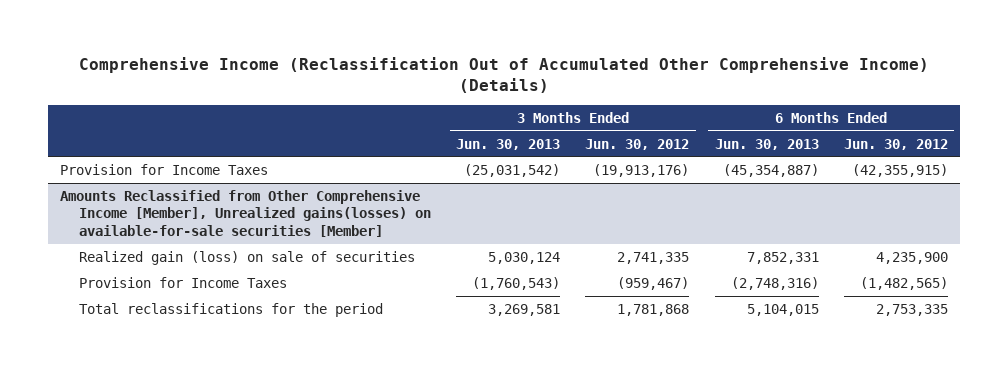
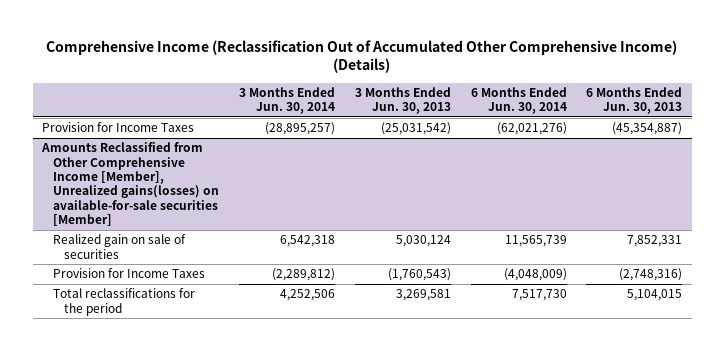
- | 3 Months Ended Jun. 30, 2013 | 3 Months Ended Jun. 30, 2012 | 6 Months Ended Jun. 30, 2013 | 6 Months Ended Jun. 30, 2012
+ | 3 Months Ended Jun. 30, 2014 | 3 Months Ended Jun. 30, 2013 | 6 Months Ended Jun. 30, 2014 | 6 Months Ended Jun. 30, 2013
@ Amounts Reclassified from Other Comprehensive Income [Member], Unrealized gains(losses) on available-for-sale securities [Member]
- Realized gain (loss) on sale of securities | 5,030,124 | 2,741,335 | 7,852,331 | 4,235,900
+ Realized gain on sale of securities | 6,542,318 | 5,030,124 | 11,565,739 | 7,852,331

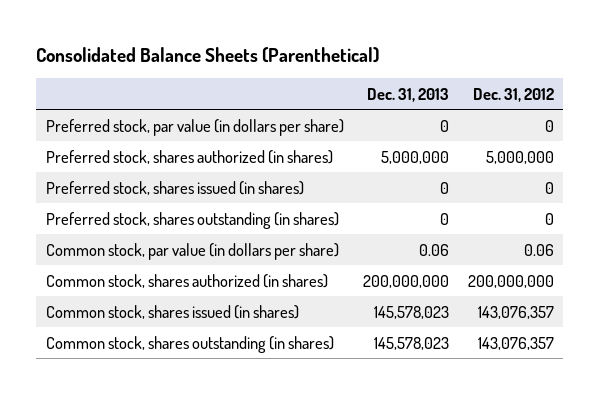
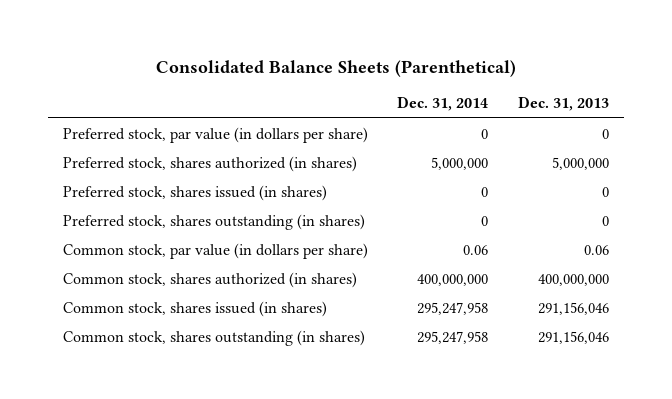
- | Dec. 31, 2013 | Dec. 31, 2012
+ | Dec. 31, 2014 | Dec. 31, 2013
- Common stock, shares authorized (in shares) | 200,000,000 | 200,000,000
- Common stock, shares issued (in shares) | 145,578,023 | 143,076,357
- Common stock, shares outstanding (in shares) | 145,578,023 | 143,076,357
+ Common stock, shares authorized (in shares) | 400,000,000 | 400,000,000
+ Common stock, shares issued (in shares) | 295,247,958 | 291,156,046
+ Common stock, shares outstanding (in shares) | 295,247,958 | 291,156,046

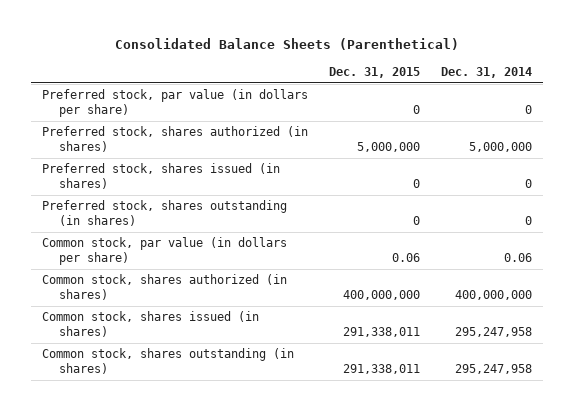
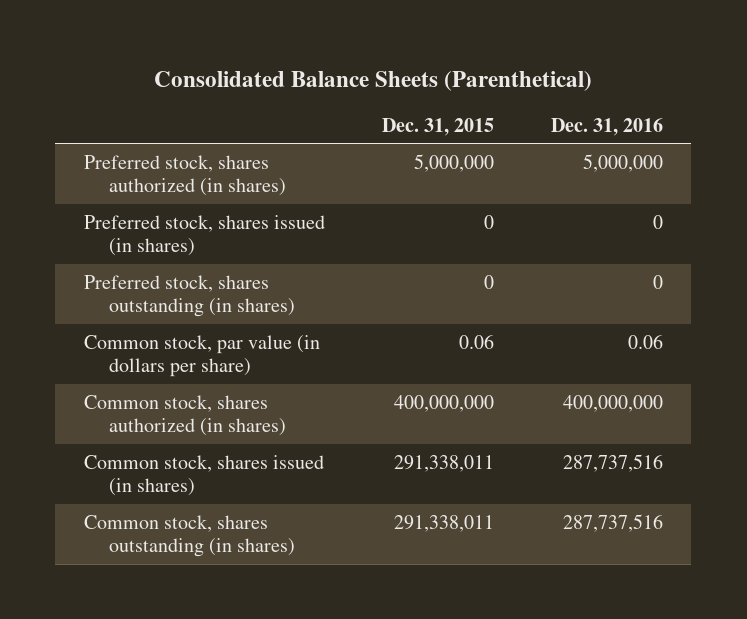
- | Dec. 31, 2015 | Dec. 31, 2014
+ | Dec. 31, 2015 | Dec. 31, 2016
- Preferred stock, par value (in dollars per share) | 0 | 0

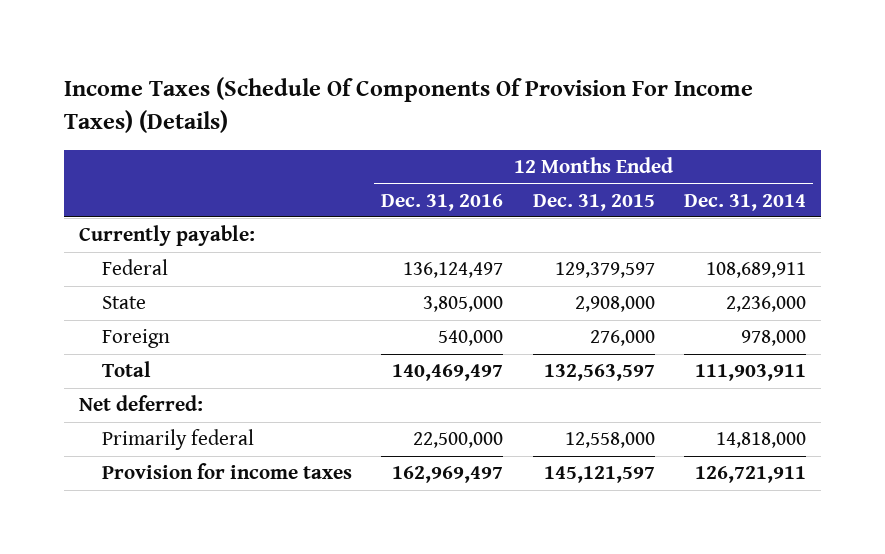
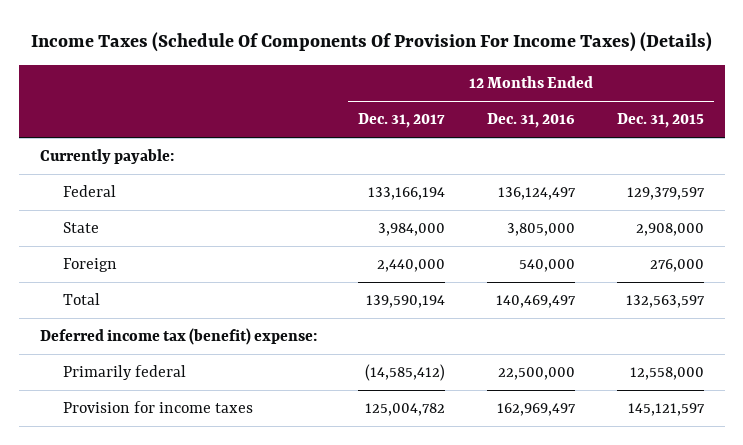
- | 12 Months Ended Dec. 31, 2016 | 12 Months Ended Dec. 31, 2015 | 12 Months Ended Dec. 31, 2014
+ | 12 Months Ended Dec. 31, 2017 | 12 Months Ended Dec. 31, 2016 | 12 Months Ended Dec. 31, 2015
- Net deferred:
+ Deferred income tax (benefit) expense:

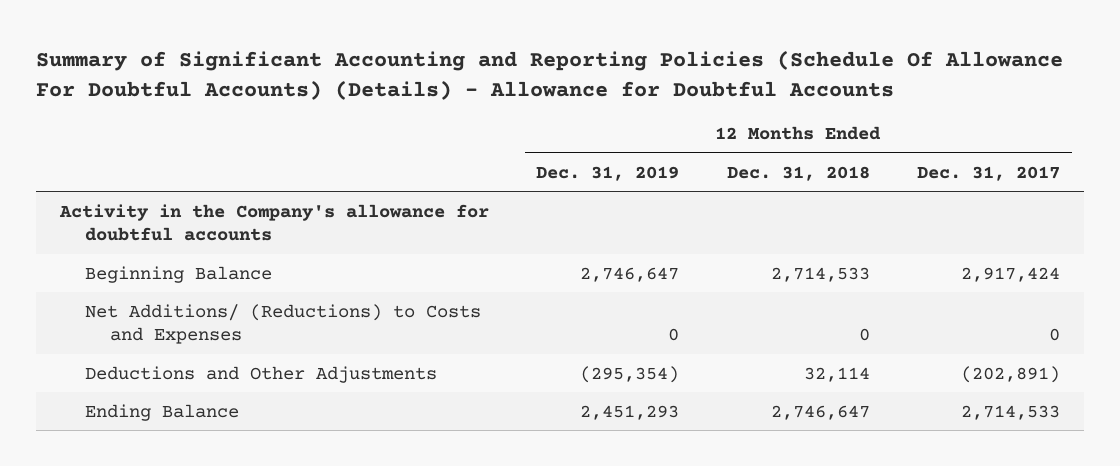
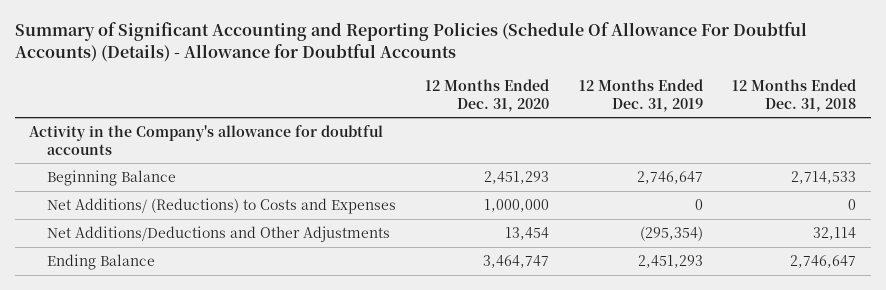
- | 12 Months Ended Dec. 31, 2019 | 12 Months Ended Dec. 31, 2018 | 12 Months Ended Dec. 31, 2017
+ | 12 Months Ended Dec. 31, 2020 | 12 Months Ended Dec. 31, 2019 | 12 Months Ended Dec. 31, 2018
- Deductions and Other Adjustments | (295,354) | 32,114 | (202,891)
+ Net Additions/Deductions and Other Adjustments | 13,454 | (295,354) | 32,114

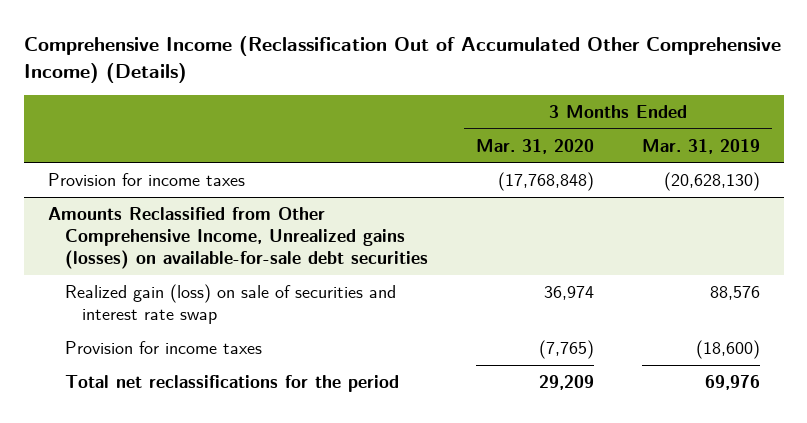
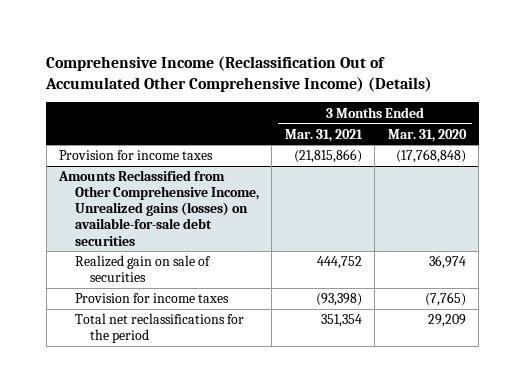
- | 3 Months Ended Mar. 31, 2020 | 3 Months Ended Mar. 31, 2019
+ | 3 Months Ended Mar. 31, 2021 | 3 Months Ended Mar. 31, 2020
@ Amounts Reclassified from Other Comprehensive Income, Unrealized gains (losses) on available-for-sale debt securities
- Realized gain (loss) on sale of securities and interest rate swap | 36,974 | 88,576
+ Realized gain on sale of securities | 444,752 | 36,974

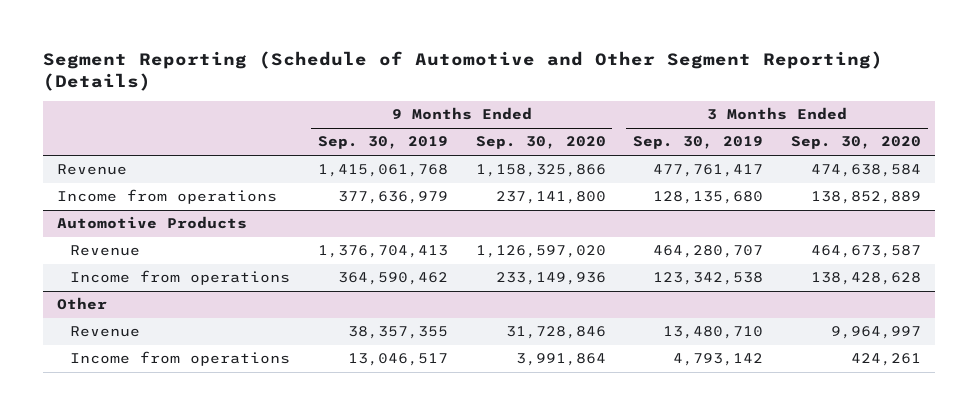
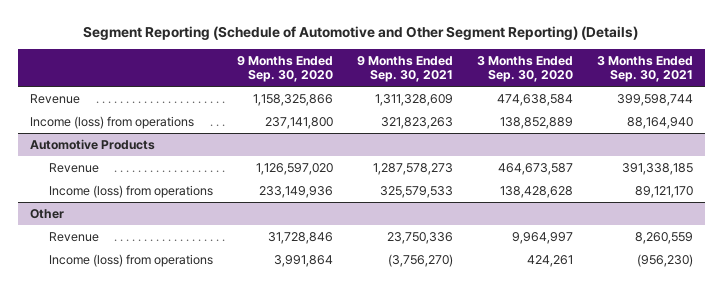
- | 9 Months Ended Sep. 30, 2019 | 9 Months Ended Sep. 30, 2020 | 3 Months Ended Sep. 30, 2019 | 3 Months Ended Sep. 30, 2020
+ | 9 Months Ended Sep. 30, 2020 | 9 Months Ended Sep. 30, 2021 | 3 Months Ended Sep. 30, 2020 | 3 Months Ended Sep. 30, 2021
- Income from operations | 377,636,979 | 237,141,800 | 128,135,680 | 138,852,889
+ Income (loss) from operations | 237,141,800 | 321,823,263 | 138,852,889 | 88,164,940
@ Automotive Products
- Income from operations | 364,590,462 | 233,149,936 | 123,342,538 | 138,428,628
+ Income (loss) from operations | 233,149,936 | 325,579,533 | 138,428,628 | 89,121,170
@ Other
- Income from operations | 13,046,517 | 3,991,864 | 4,793,142 | 424,261
+ Income (loss) from operations | 3,991,864 | (3,756,270) | 424,261 | (956,230)

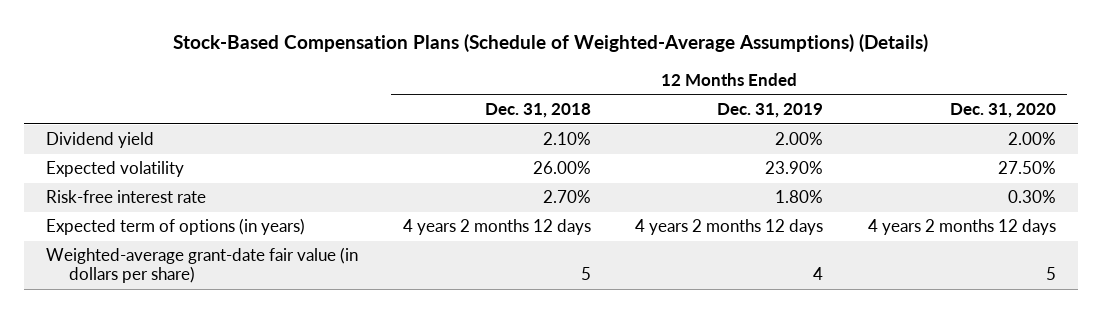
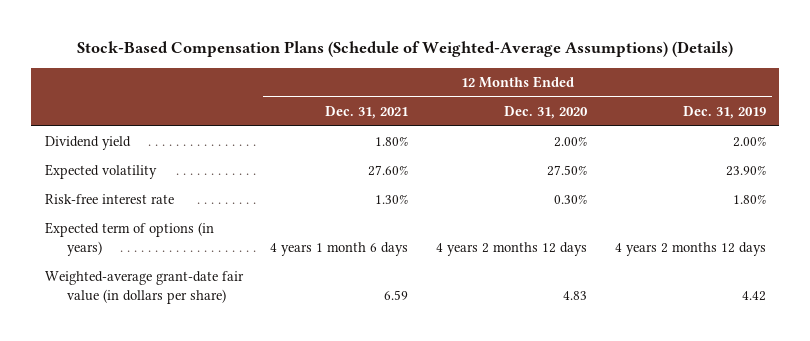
- | 12 Months Ended Dec. 31, 2018 | 12 Months Ended Dec. 31, 2019 | 12 Months Ended Dec. 31, 2020
+ | 12 Months Ended Dec. 31, 2021 | 12 Months Ended Dec. 31, 2020 | 12 Months Ended Dec. 31, 2019
- Weighted-average grant-date fair value (in dollars per share) | 5 | 4 | 5
+ Weighted-average grant-date fair value (in dollars per share) | 6.59 | 4.83 | 4.42

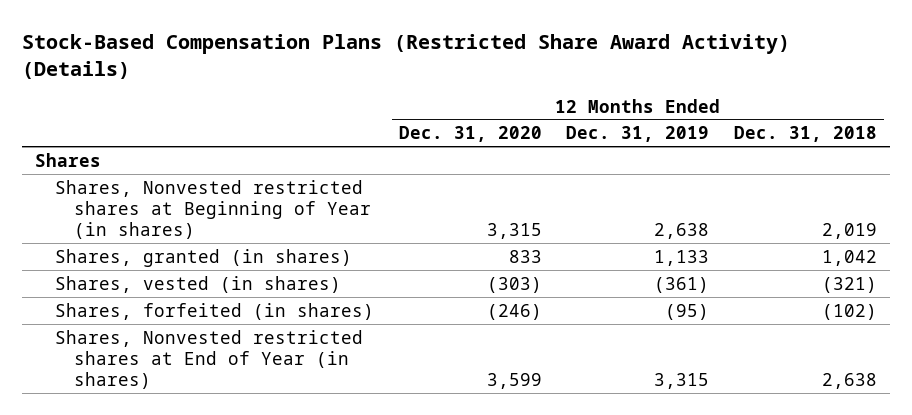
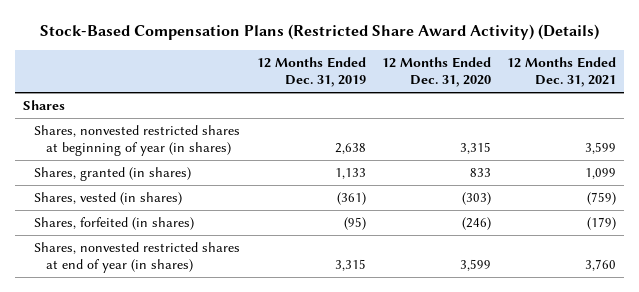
- | 12 Months Ended Dec. 31, 2020 | 12 Months Ended Dec. 31, 2019 | 12 Months Ended Dec. 31, 2018
+ | 12 Months Ended Dec. 31, 2019 | 12 Months Ended Dec. 31, 2020 | 12 Months Ended Dec. 31, 2021
- Shares, Nonvested restricted shares at Beginning of Year (in shares) | 3,315 | 2,638 | 2,019
+ Shares, nonvested restricted shares at beginning of year (in shares) | 2,638 | 3,315 | 3,599
- Shares, Nonvested restricted shares at End of Year (in shares) | 3,599 | 3,315 | 2,638
+ Shares, nonvested restricted shares at end of year (in shares) | 3,315 | 3,599 | 3,760

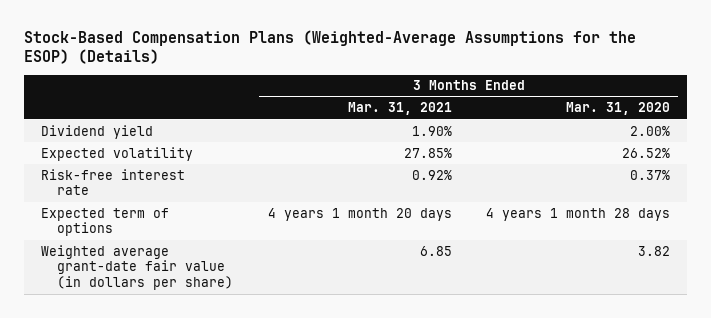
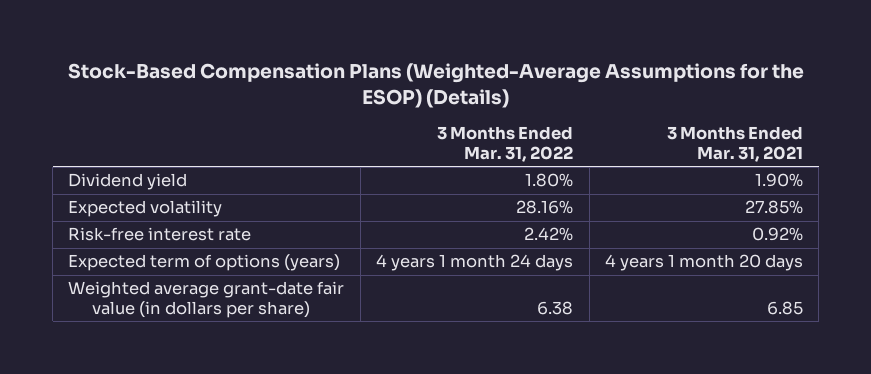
- | 3 Months Ended Mar. 31, 2021 | 3 Months Ended Mar. 31, 2020
+ | 3 Months Ended Mar. 31, 2022 | 3 Months Ended Mar. 31, 2021
- Expected term of options | 4 years 1 month 20 days | 4 years 1 month 28 days
+ Expected term of options (years) | 4 years 1 month 24 days | 4 years 1 month 20 days

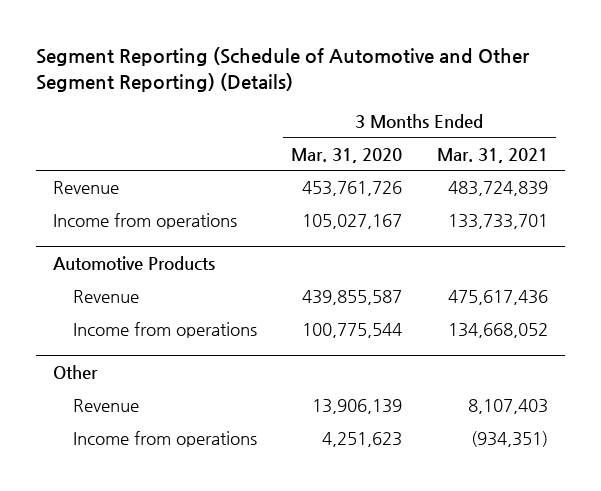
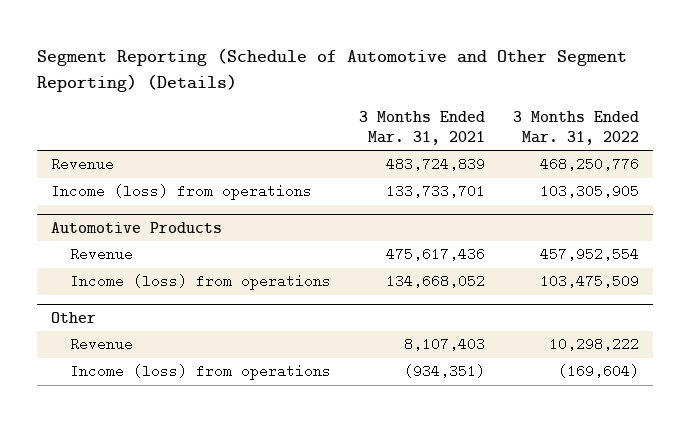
- | 3 Months Ended Mar. 31, 2020 | 3 Months Ended Mar. 31, 2021
+ | 3 Months Ended Mar. 31, 2021 | 3 Months Ended Mar. 31, 2022
- Income from operations | 105,027,167 | 133,733,701
+ Income (loss) from operations | 133,733,701 | 103,305,905
@ Automotive Products
- Income from operations | 100,775,544 | 134,668,052
+ Income (loss) from operations | 134,668,052 | 103,475,509
@ Other
- Income from operations | 4,251,623 | (934,351)
+ Income (loss) from operations | (934,351) | (169,604)

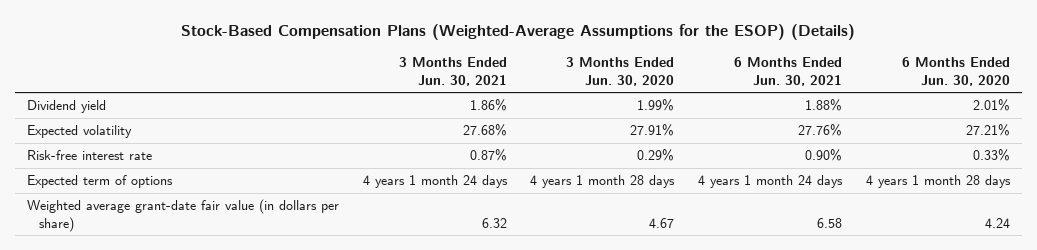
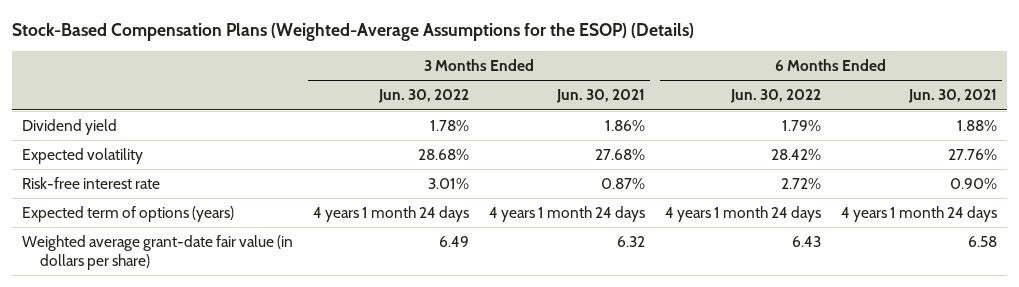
- | 3 Months Ended Jun. 30, 2021 | 3 Months Ended Jun. 30, 2020 | 6 Months Ended Jun. 30, 2021 | 6 Months Ended Jun. 30, 2020
+ | 3 Months Ended Jun. 30, 2022 | 3 Months Ended Jun. 30, 2021 | 6 Months Ended Jun. 30, 2022 | 6 Months Ended Jun. 30, 2021
- Expected term of options | 4 years 1 month 24 days | 4 years 1 month 28 days | 4 years 1 month 24 days | 4 years 1 month 28 days
+ Expected term of options (years) | 4 years 1 month 24 days | 4 years 1 month 24 days | 4 years 1 month 24 days | 4 years 1 month 24 days

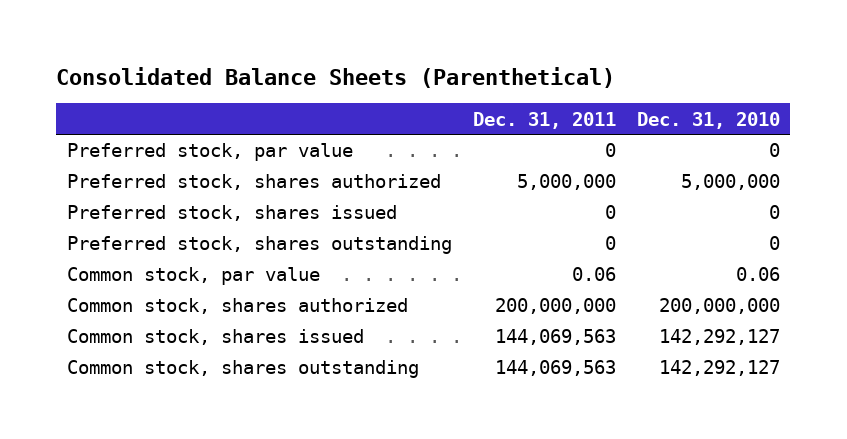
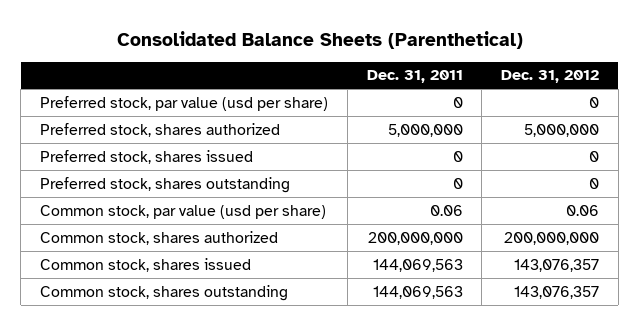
- | Dec. 31, 2011 | Dec. 31, 2010
+ | Dec. 31, 2011 | Dec. 31, 2012
- Preferred stock, par value | 0 | 0
+ Preferred stock, par value (usd per share) | 0 | 0
- Common stock, par value | 0.06 | 0.06
+ Common stock, par value (usd per share) | 0.06 | 0.06

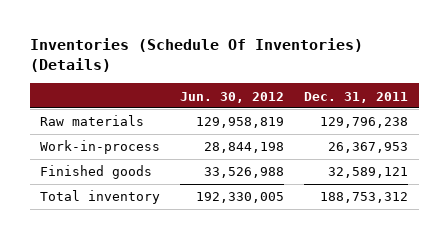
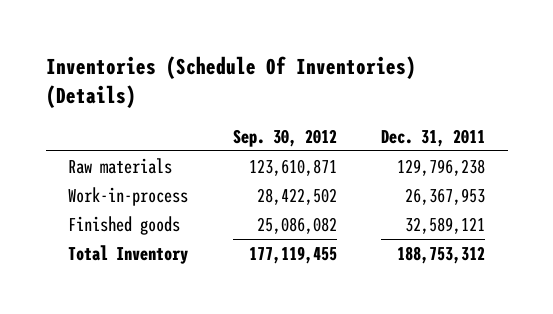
- | Jun. 30, 2012 | Dec. 31, 2011
+ | Sep. 30, 2012 | Dec. 31, 2011
- Total inventory | 192,330,005 | 188,753,312
+ Total Inventory | 177,119,455 | 188,753,312

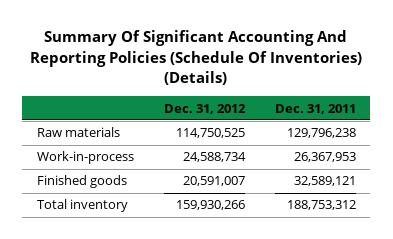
- Inventories (Schedule Of Inventories) (Details)
+ Summary Of Significant Accounting And Reporting Policies (Schedule Of Inventories) (Details)
- | Sep. 30, 2012 | Dec. 31, 2011
+ | Dec. 31, 2012 | Dec. 31, 2011
- Total Inventory | 177,119,455 | 188,753,312
+ Total inventory | 159,930,266 | 188,753,312

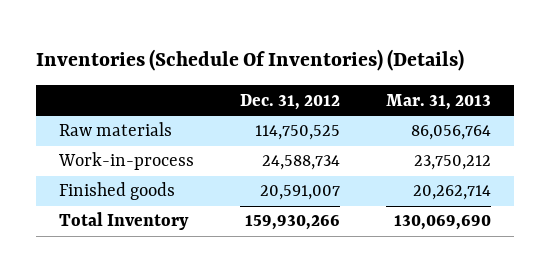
- Summary Of Significant Accounting And Reporting Policies (Schedule Of Inventories) (Details)
+ Inventories (Schedule Of Inventories) (Details)
- | Dec. 31, 2012 | Dec. 31, 2011
+ | Dec. 31, 2012 | Mar. 31, 2013
- Total inventory | 159,930,266 | 188,753,312
+ Total Inventory | 159,930,266 | 130,069,690

